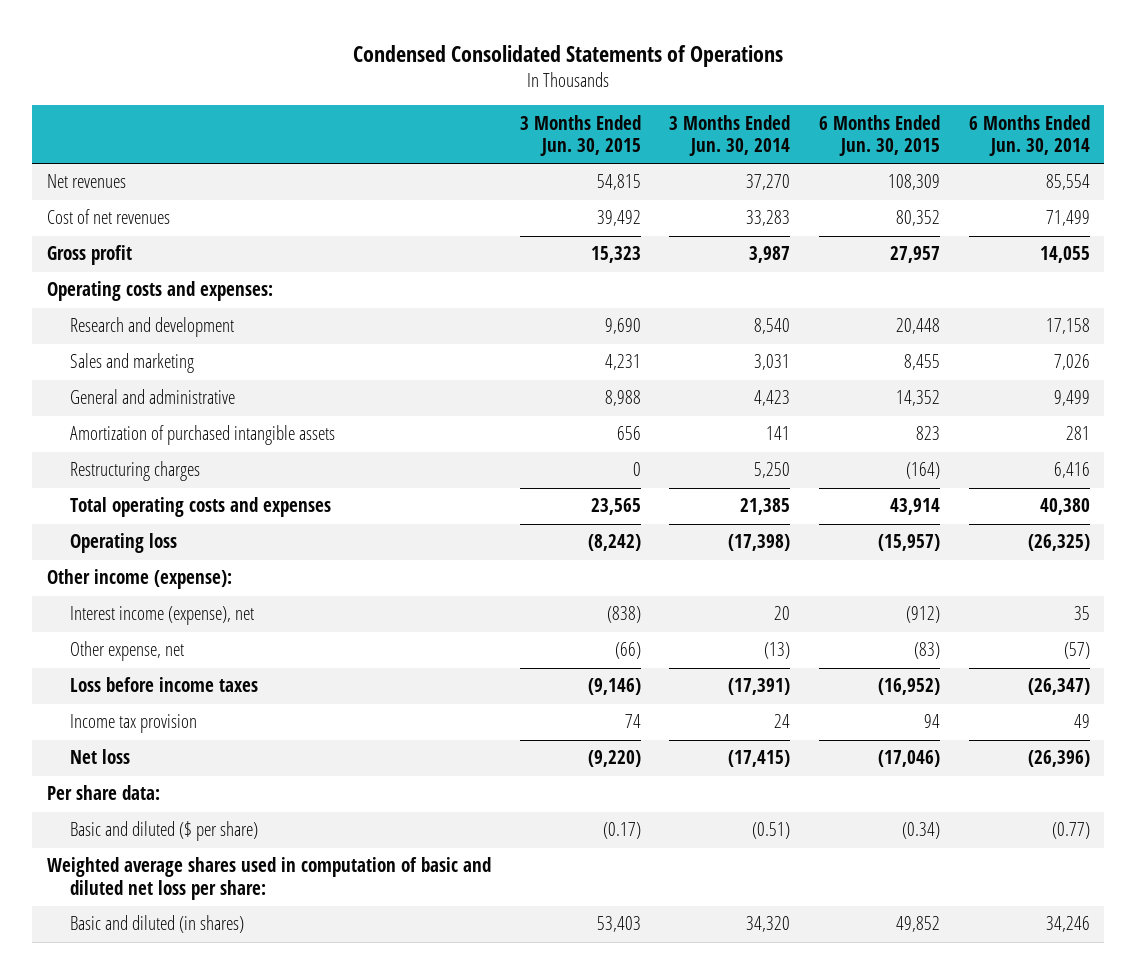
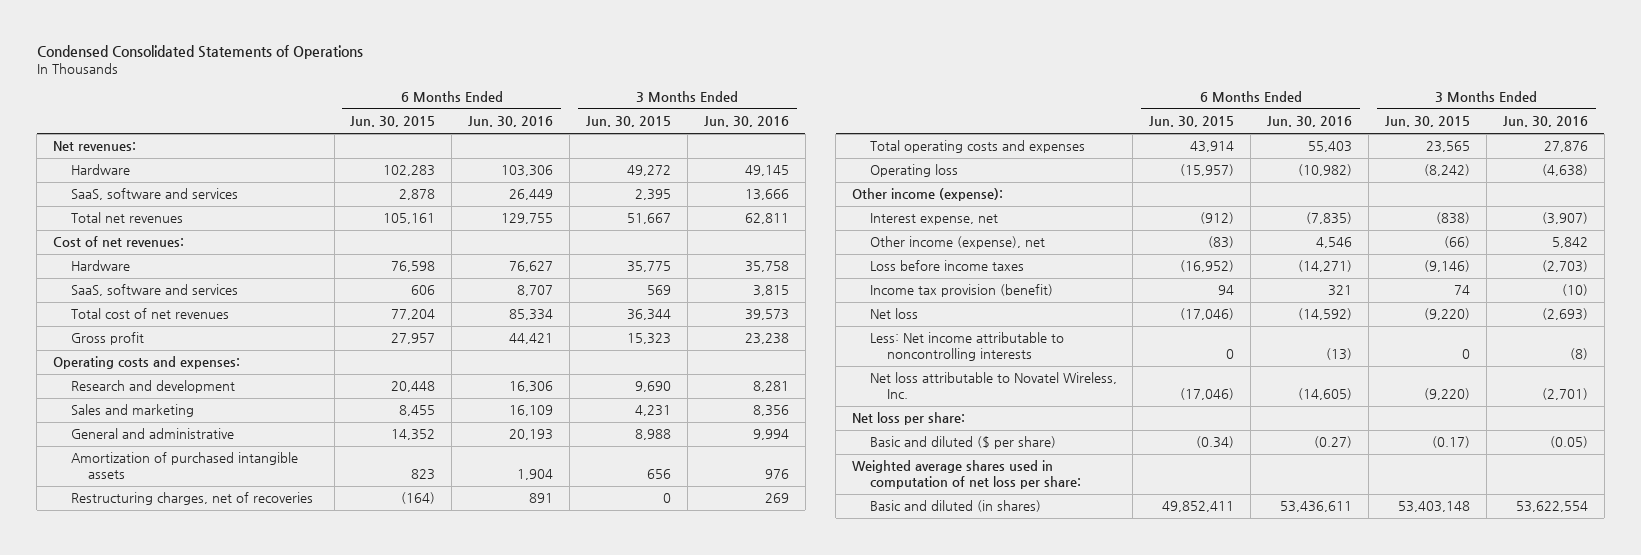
- | 3 Months Ended Jun. 30, 2015 | 3 Months Ended Jun. 30, 2014 | 6 Months Ended Jun. 30, 2015 | 6 Months Ended Jun. 30, 2014
+ | 6 Months Ended Jun. 30, 2015 | 6 Months Ended Jun. 30, 2016 | 3 Months Ended Jun. 30, 2015 | 3 Months Ended Jun. 30, 2016
- Net revenues | 54,815 | 37,270 | 108,309 | 85,554
- Cost of net revenues | 39,492 | 33,283 | 80,352 | 71,499
+ Net revenues:
+ Hardware | 102,283 | 103,306 | 49,272 | 49,145
+ SaaS, software and services | 2,878 | 26,449 | 2,395 | 13,666
+ Total net revenues | 105,161 | 129,755 | 51,667 | 62,811
+ Cost of net revenues:
+ Hardware | 76,598 | 76,627 | 35,775 | 35,758
+ SaaS, software and services | 606 | 8,707 | 569 | 3,815
+ Total cost of net revenues | 77,204 | 85,334 | 36,344 | 39,573
- Restructuring charges | 0 | 5,250 | (164) | 6,416
+ Restructuring charges, net of recoveries | (164) | 891 | 0 | 269
- Interest income (expense), net | (838) | 20 | (912) | 35
- Other expense, net | (66) | (13) | (83) | (57)
+ Interest expense, net | (912) | (7,835) | (838) | (3,907)
+ Other income (expense), net | (83) | 4,546 | (66) | 5,842
- Income tax provision | 74 | 24 | 94 | 49
+ Income tax provision (benefit) | 94 | 321 | 74 | (10)
- Per share data:
+ Less: Net income attributable to noncontrolling interests | 0 | (13) | 0 | (8)
+ Net loss attributable to Novatel Wireless, Inc. | (17,046) | (14,605) | (9,220) | (2,701)
+ Net loss per share:
- Weighted average shares used in computation of basic and diluted net loss per share:
- Basic and diluted (in shares) | 53,403 | 34,320 | 49,852 | 34,246
+ Weighted average shares used in computation of net loss per share:
+ Basic and diluted (in shares) | 49,852,411 | 53,436,611 | 53,403,148 | 53,622,554

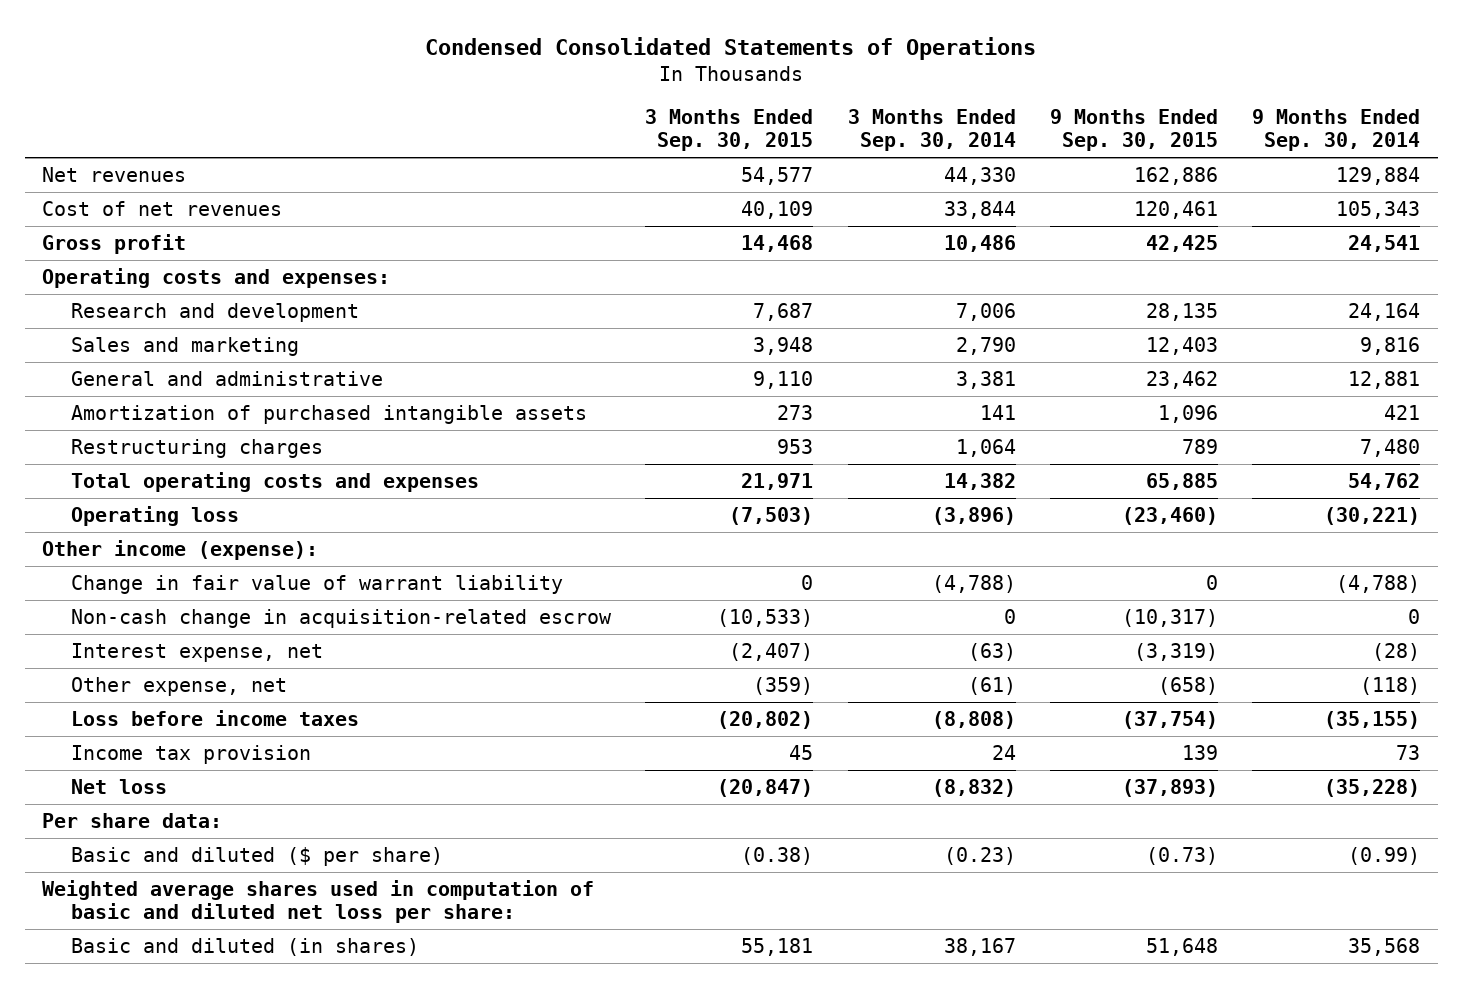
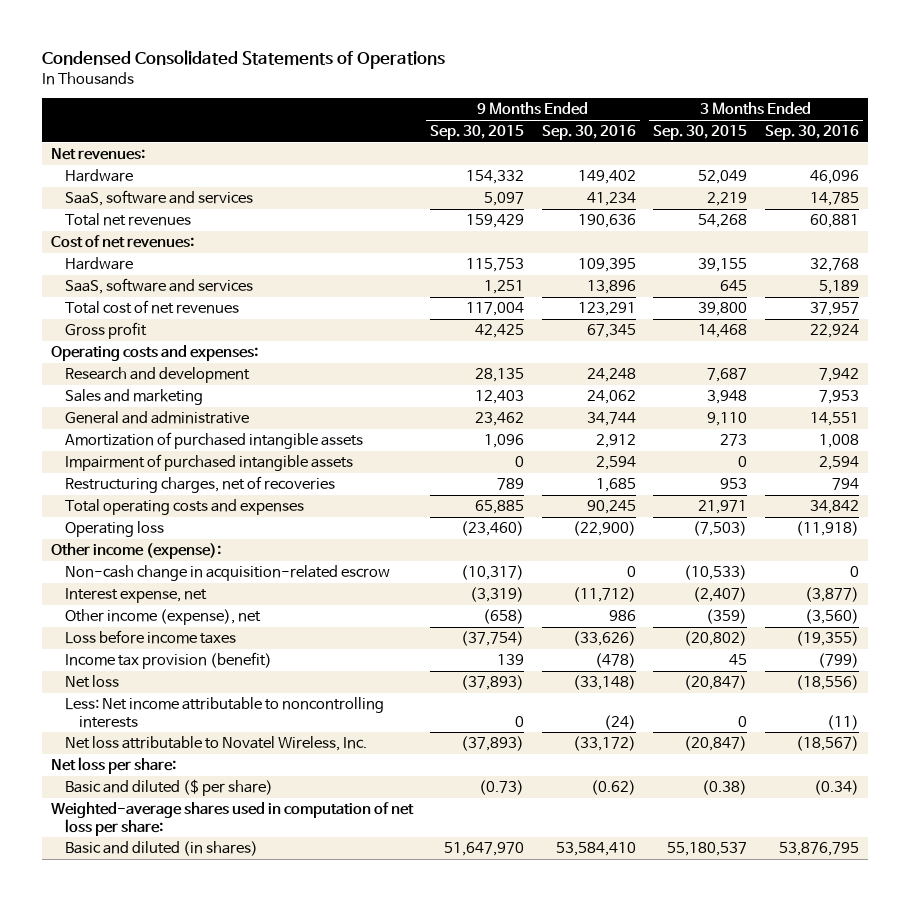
- | 3 Months Ended Sep. 30, 2015 | 3 Months Ended Sep. 30, 2014 | 9 Months Ended Sep. 30, 2015 | 9 Months Ended Sep. 30, 2014
+ | 9 Months Ended Sep. 30, 2015 | 9 Months Ended Sep. 30, 2016 | 3 Months Ended Sep. 30, 2015 | 3 Months Ended Sep. 30, 2016
- Net revenues | 54,577 | 44,330 | 162,886 | 129,884
- Cost of net revenues | 40,109 | 33,844 | 120,461 | 105,343
+ Net revenues:
+ Hardware | 154,332 | 149,402 | 52,049 | 46,096
+ SaaS, software and services | 5,097 | 41,234 | 2,219 | 14,785
+ Total net revenues | 159,429 | 190,636 | 54,268 | 60,881
+ Cost of net revenues:
+ Hardware | 115,753 | 109,395 | 39,155 | 32,768
+ SaaS, software and services | 1,251 | 13,896 | 645 | 5,189
+ Total cost of net revenues | 117,004 | 123,291 | 39,800 | 37,957
- Restructuring charges | 953 | 1,064 | 789 | 7,480
+ Impairment of purchased intangible assets | 0 | 2,594 | 0 | 2,594
+ Restructuring charges, net of recoveries | 789 | 1,685 | 953 | 794
- Change in fair value of warrant liability | 0 | (4,788) | 0 | (4,788)
- Other expense, net | (359) | (61) | (658) | (118)
+ Other income (expense), net | (658) | 986 | (359) | (3,560)
- Income tax provision | 45 | 24 | 139 | 73
+ Income tax provision (benefit) | 139 | (478) | 45 | (799)
- Per share data:
+ Less: Net income attributable to noncontrolling interests | 0 | (24) | 0 | (11)
+ Net loss attributable to Novatel Wireless, Inc. | (37,893) | (33,172) | (20,847) | (18,567)
+ Net loss per share:
- Weighted average shares used in computation of basic and diluted net loss per share:
- Basic and diluted (in shares) | 55,181 | 38,167 | 51,648 | 35,568
+ Weighted-average shares used in computation of net loss per share:
+ Basic and diluted (in shares) | 51,647,970 | 53,584,410 | 55,180,537 | 53,876,795

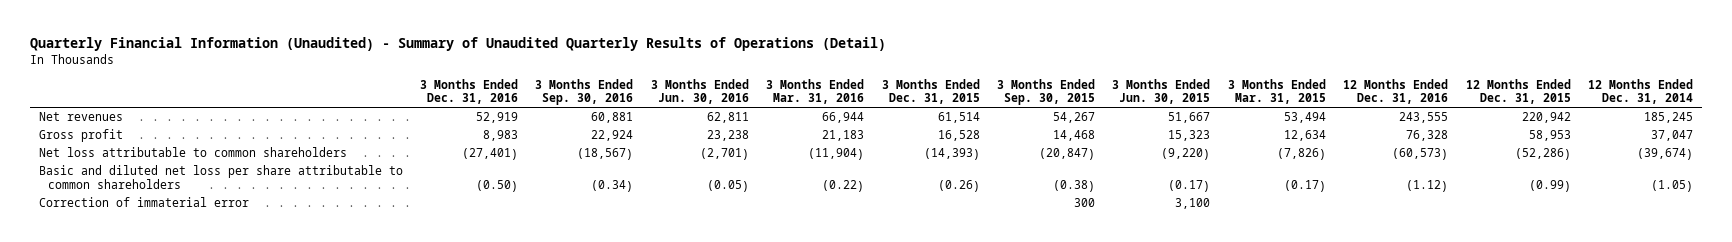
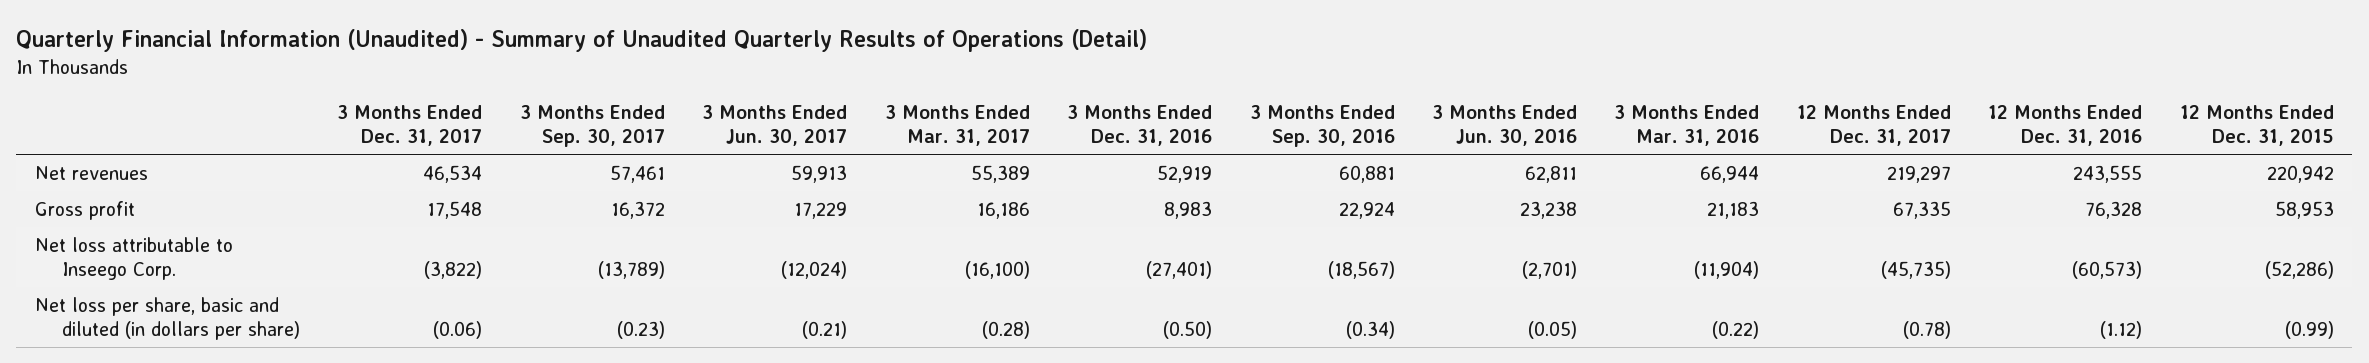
- | 3 Months Ended Dec. 31, 2016 | 3 Months Ended Sep. 30, 2016 | 3 Months Ended Jun. 30, 2016 | 3 Months Ended Mar. 31, 2016 | 3 Months Ended Dec. 31, 2015 | 3 Months Ended Sep. 30, 2015 | 3 Months Ended Jun. 30, 2015 | 3 Months Ended Mar. 31, 2015 | 12 Months Ended Dec. 31, 2016 | 12 Months Ended Dec. 31, 2015 | 12 Months Ended Dec. 31, 2014
+ | 3 Months Ended Dec. 31, 2017 | 3 Months Ended Sep. 30, 2017 | 3 Months Ended Jun. 30, 2017 | 3 Months Ended Mar. 31, 2017 | 3 Months Ended Dec. 31, 2016 | 3 Months Ended Sep. 30, 2016 | 3 Months Ended Jun. 30, 2016 | 3 Months Ended Mar. 31, 2016 | 12 Months Ended Dec. 31, 2017 | 12 Months Ended Dec. 31, 2016 | 12 Months Ended Dec. 31, 2015
- Net loss attributable to common shareholders | (27,401) | (18,567) | (2,701) | (11,904) | (14,393) | (20,847) | (9,220) | (7,826) | (60,573) | (52,286) | (39,674)
- Basic and diluted net loss per share attributable to common shareholders | (0.50) | (0.34) | (0.05) | (0.22) | (0.26) | (0.38) | (0.17) | (0.17) | (1.12) | (0.99) | (1.05)
- Correction of immaterial error | | | | | | 300 | 3,100 | | | |
+ Net loss attributable to Inseego Corp. | (3,822) | (13,789) | (12,024) | (16,100) | (27,401) | (18,567) | (2,701) | (11,904) | (45,735) | (60,573) | (52,286)
+ Net loss per share, basic and diluted (in dollars per share) | (0.06) | (0.23) | (0.21) | (0.28) | (0.50) | (0.34) | (0.05) | (0.22) | (0.78) | (1.12) | (0.99)

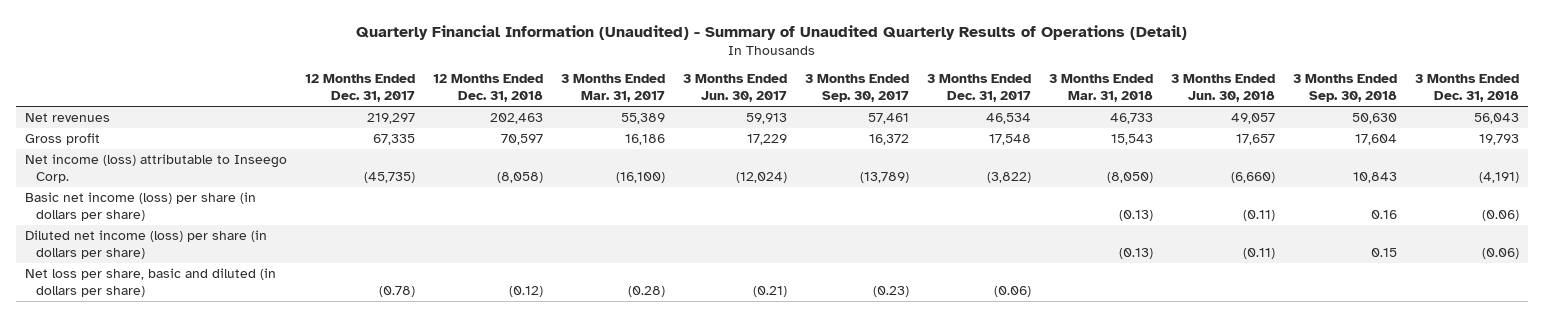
- | 3 Months Ended Dec. 31, 2017 | 3 Months Ended Sep. 30, 2017 | 3 Months Ended Jun. 30, 2017 | 3 Months Ended Mar. 31, 2017 | 3 Months Ended Dec. 31, 2016 | 3 Months Ended Sep. 30, 2016 | 3 Months Ended Jun. 30, 2016 | 3 Months Ended Mar. 31, 2016 | 12 Months Ended Dec. 31, 2017 | 12 Months Ended Dec. 31, 2016 | 12 Months Ended Dec. 31, 2015
+ | 12 Months Ended Dec. 31, 2017 | 12 Months Ended Dec. 31, 2018 | 3 Months Ended Mar. 31, 2017 | 3 Months Ended Jun. 30, 2017 | 3 Months Ended Sep. 30, 2017 | 3 Months Ended Dec. 31, 2017 | 3 Months Ended Mar. 31, 2018 | 3 Months Ended Jun. 30, 2018 | 3 Months Ended Sep. 30, 2018 | 3 Months Ended Dec. 31, 2018
- Net loss attributable to Inseego Corp. | (3,822) | (13,789) | (12,024) | (16,100) | (27,401) | (18,567) | (2,701) | (11,904) | (45,735) | (60,573) | (52,286)
+ Net income (loss) attributable to Inseego Corp. | (45,735) | (8,058) | (16,100) | (12,024) | (13,789) | (3,822) | (8,050) | (6,660) | 10,843 | (4,191)
+ Basic net income (loss) per share (in dollars per share) | | | | | | | (0.13) | (0.11) | 0.16 | (0.06)
+ Diluted net income (loss) per share (in dollars per share) | | | | | | | (0.13) | (0.11) | 0.15 | (0.06)

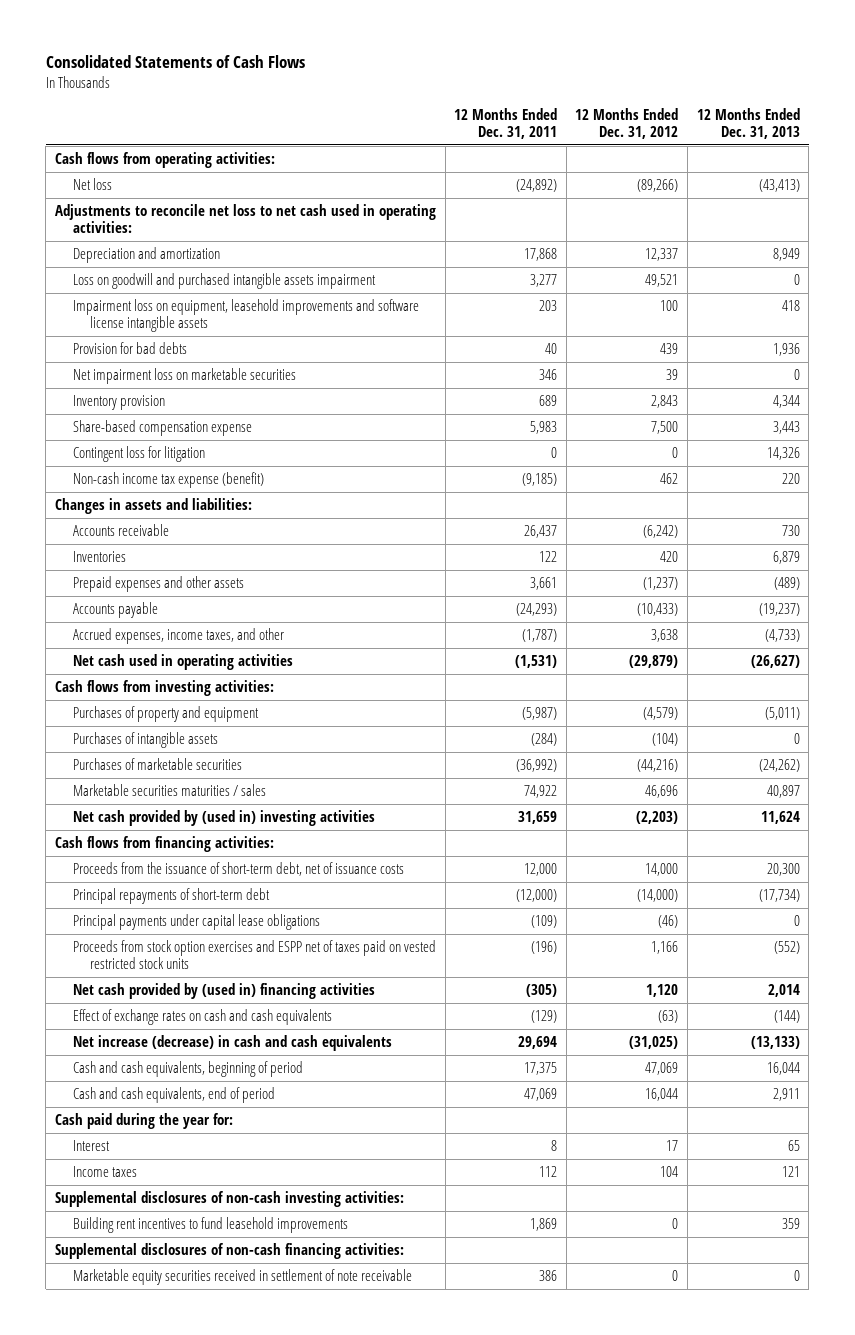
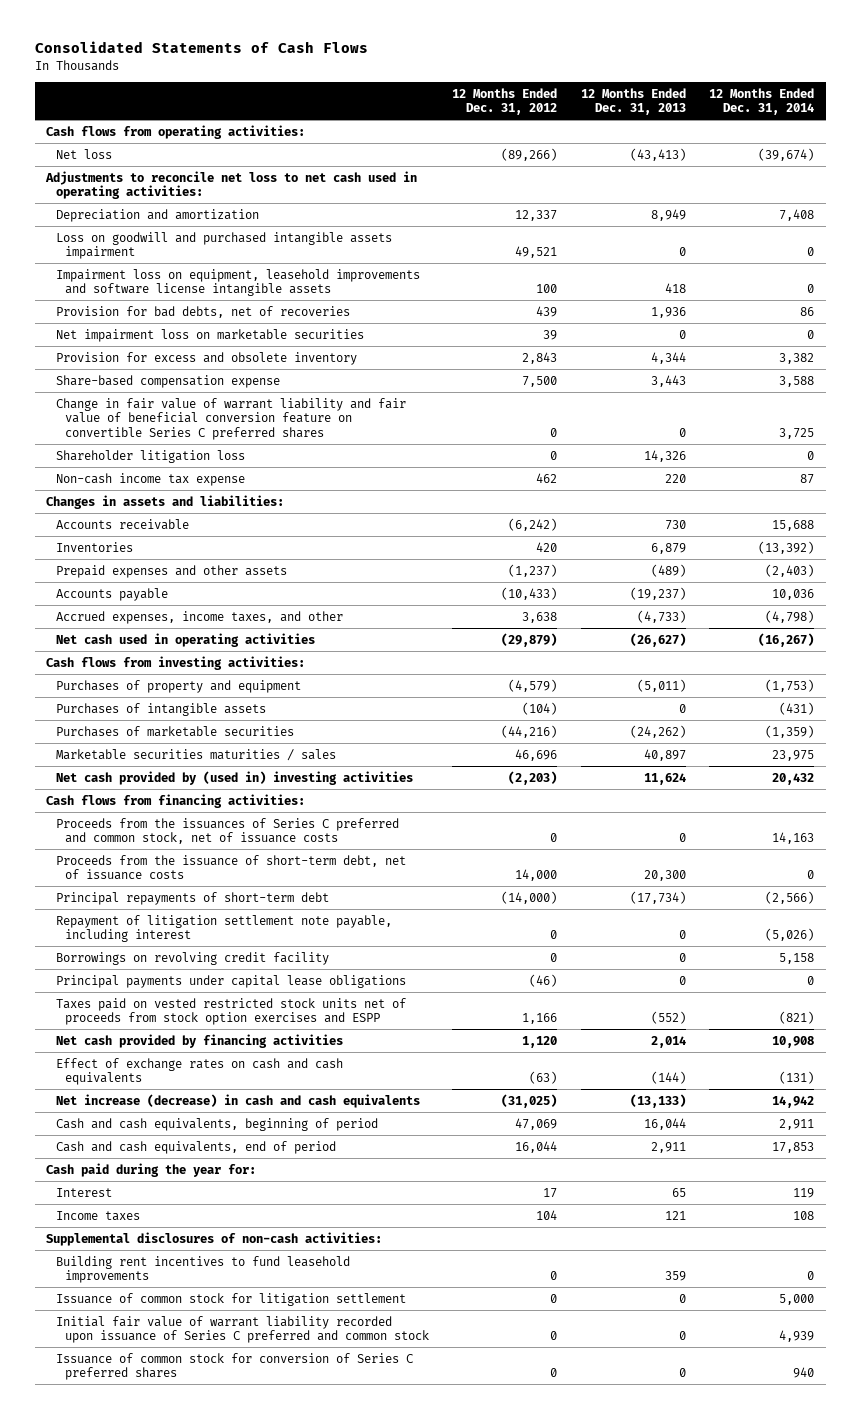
- | 12 Months Ended Dec. 31, 2011 | 12 Months Ended Dec. 31, 2012 | 12 Months Ended Dec. 31, 2013
+ | 12 Months Ended Dec. 31, 2012 | 12 Months Ended Dec. 31, 2013 | 12 Months Ended Dec. 31, 2014
- Provision for bad debts | 40 | 439 | 1,936
+ Provision for bad debts, net of recoveries | 439 | 1,936 | 86
- Inventory provision | 689 | 2,843 | 4,344
+ Provision for excess and obsolete inventory | 2,843 | 4,344 | 3,382
- Contingent loss for litigation | 0 | 0 | 14,326
- Non-cash income tax expense (benefit) | (9,185) | 462 | 220
+ Change in fair value of warrant liability and fair value of beneficial conversion feature on convertible Series C preferred shares | 0 | 0 | 3,725
+ Shareholder litigation loss | 0 | 14,326 | 0
+ Non-cash income tax expense | 462 | 220 | 87
+ Proceeds from the issuances of Series C preferred and common stock, net of issuance costs | 0 | 0 | 14,163
+ Repayment of litigation settlement note payable, including interest | 0 | 0 | (5,026)
+ Borrowings on revolving credit facility | 0 | 0 | 5,158
- Proceeds from stock option exercises and ESPP net of taxes paid on vested restricted stock units | (196) | 1,166 | (552)
- Net cash provided by (used in) financing activities | (305) | 1,120 | 2,014
+ Taxes paid on vested restricted stock units net of proceeds from stock option exercises and ESPP | 1,166 | (552) | (821)
+ Net cash provided by financing activities | 1,120 | 2,014 | 10,908
- Supplemental disclosures of non-cash investing activities:
+ Supplemental disclosures of non-cash activities:
- Supplemental disclosures of non-cash financing activities:
- Marketable equity securities received in settlement of note receivable | 386 | 0 | 0
+ Issuance of common stock for litigation settlement | 0 | 0 | 5,000
+ Initial fair value of warrant liability recorded upon issuance of Series C preferred and common stock | 0 | 0 | 4,939
+ Issuance of common stock for conversion of Series C preferred shares | 0 | 0 | 940

